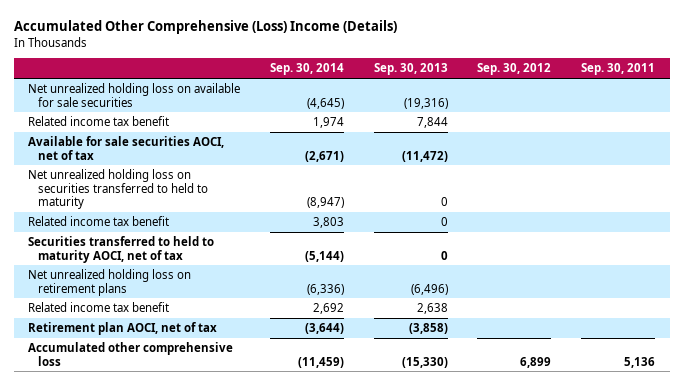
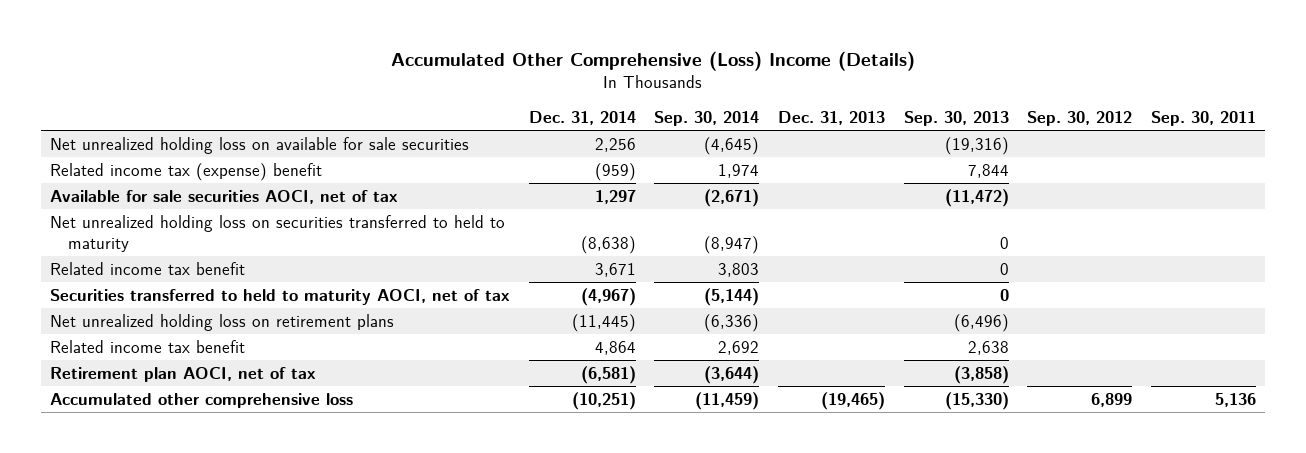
- | Sep. 30, 2014 | Sep. 30, 2013 | Sep. 30, 2012 | Sep. 30, 2011
+ | Dec. 31, 2014 | Sep. 30, 2014 | Dec. 31, 2013 | Sep. 30, 2013 | Sep. 30, 2012 | Sep. 30, 2011
- Related income tax benefit | 1,974 | 7,844 | |
+ Related income tax (expense) benefit | (959) | 1,974 | | 7,844 | |

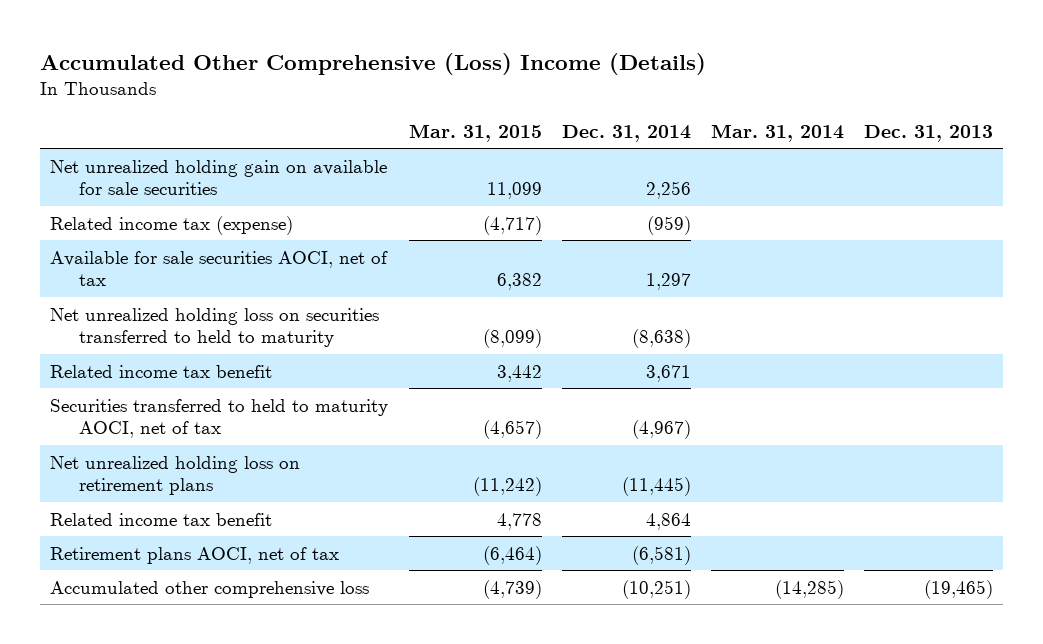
- | Dec. 31, 2014 | Sep. 30, 2014 | Dec. 31, 2013 | Sep. 30, 2013 | Sep. 30, 2012 | Sep. 30, 2011
+ | Mar. 31, 2015 | Dec. 31, 2014 | Mar. 31, 2014 | Dec. 31, 2013
- Net unrealized holding loss on available for sale securities | 2,256 | (4,645) | | (19,316) | |
- Related income tax (expense) benefit | (959) | 1,974 | | 7,844 | |
+ Net unrealized holding gain on available for sale securities | 11,099 | 2,256 | |
+ Related income tax (expense) | (4,717) | (959) | |
- Retirement plan AOCI, net of tax | (6,581) | (3,644) | | (3,858) | |
+ Retirement plans AOCI, net of tax | (6,464) | (6,581) | |

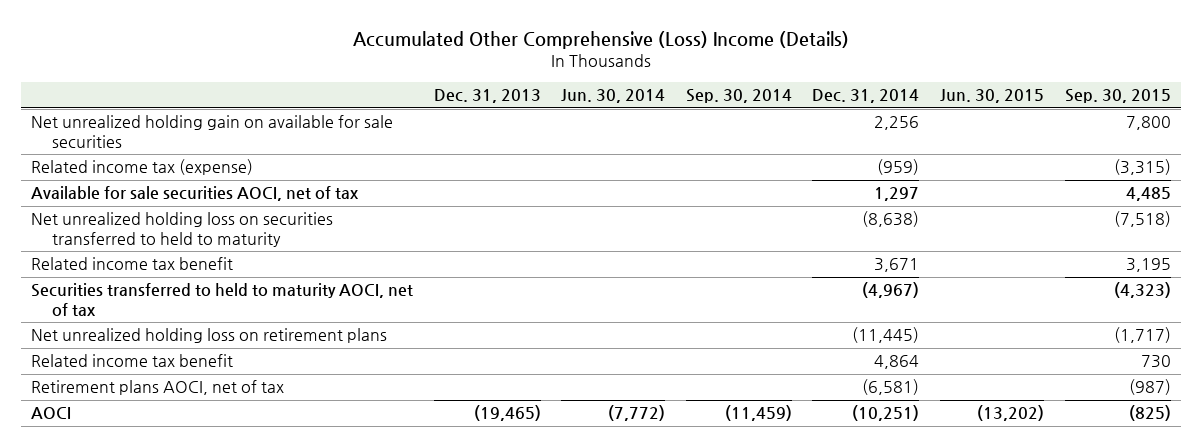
- | Mar. 31, 2015 | Dec. 31, 2014 | Mar. 31, 2014 | Dec. 31, 2013
+ | Dec. 31, 2013 | Jun. 30, 2014 | Sep. 30, 2014 | Dec. 31, 2014 | Jun. 30, 2015 | Sep. 30, 2015
- Accumulated other comprehensive loss | (4,739) | (10,251) | (14,285) | (19,465)
+ AOCI | (19,465) | (7,772) | (11,459) | (10,251) | (13,202) | (825)

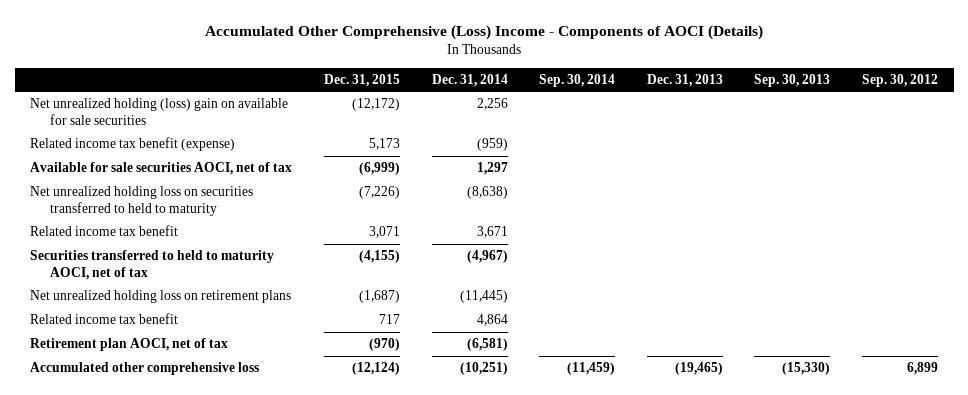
- Accumulated Other Comprehensive (Loss) Income (Details)
+ Accumulated Other Comprehensive (Loss) Income - Components of AOCI (Details)
- | Dec. 31, 2013 | Jun. 30, 2014 | Sep. 30, 2014 | Dec. 31, 2014 | Jun. 30, 2015 | Sep. 30, 2015
+ | Dec. 31, 2015 | Dec. 31, 2014 | Sep. 30, 2014 | Dec. 31, 2013 | Sep. 30, 2013 | Sep. 30, 2012
- Net unrealized holding gain on available for sale securities | | | | 2,256 | | 7,800
- Related income tax (expense) | | | | (959) | | (3,315)
+ Net unrealized holding (loss) gain on available for sale securities | (12,172) | 2,256 | | | |
+ Related income tax benefit (expense) | 5,173 | (959) | | | |
- Retirement plans AOCI, net of tax | | | | (6,581) | | (987)
- AOCI | (19,465) | (7,772) | (11,459) | (10,251) | (13,202) | (825)
+ Retirement plan AOCI, net of tax | (970) | (6,581) | | | |
+ Accumulated other comprehensive loss | (12,124) | (10,251) | (11,459) | (19,465) | (15,330) | 6,899

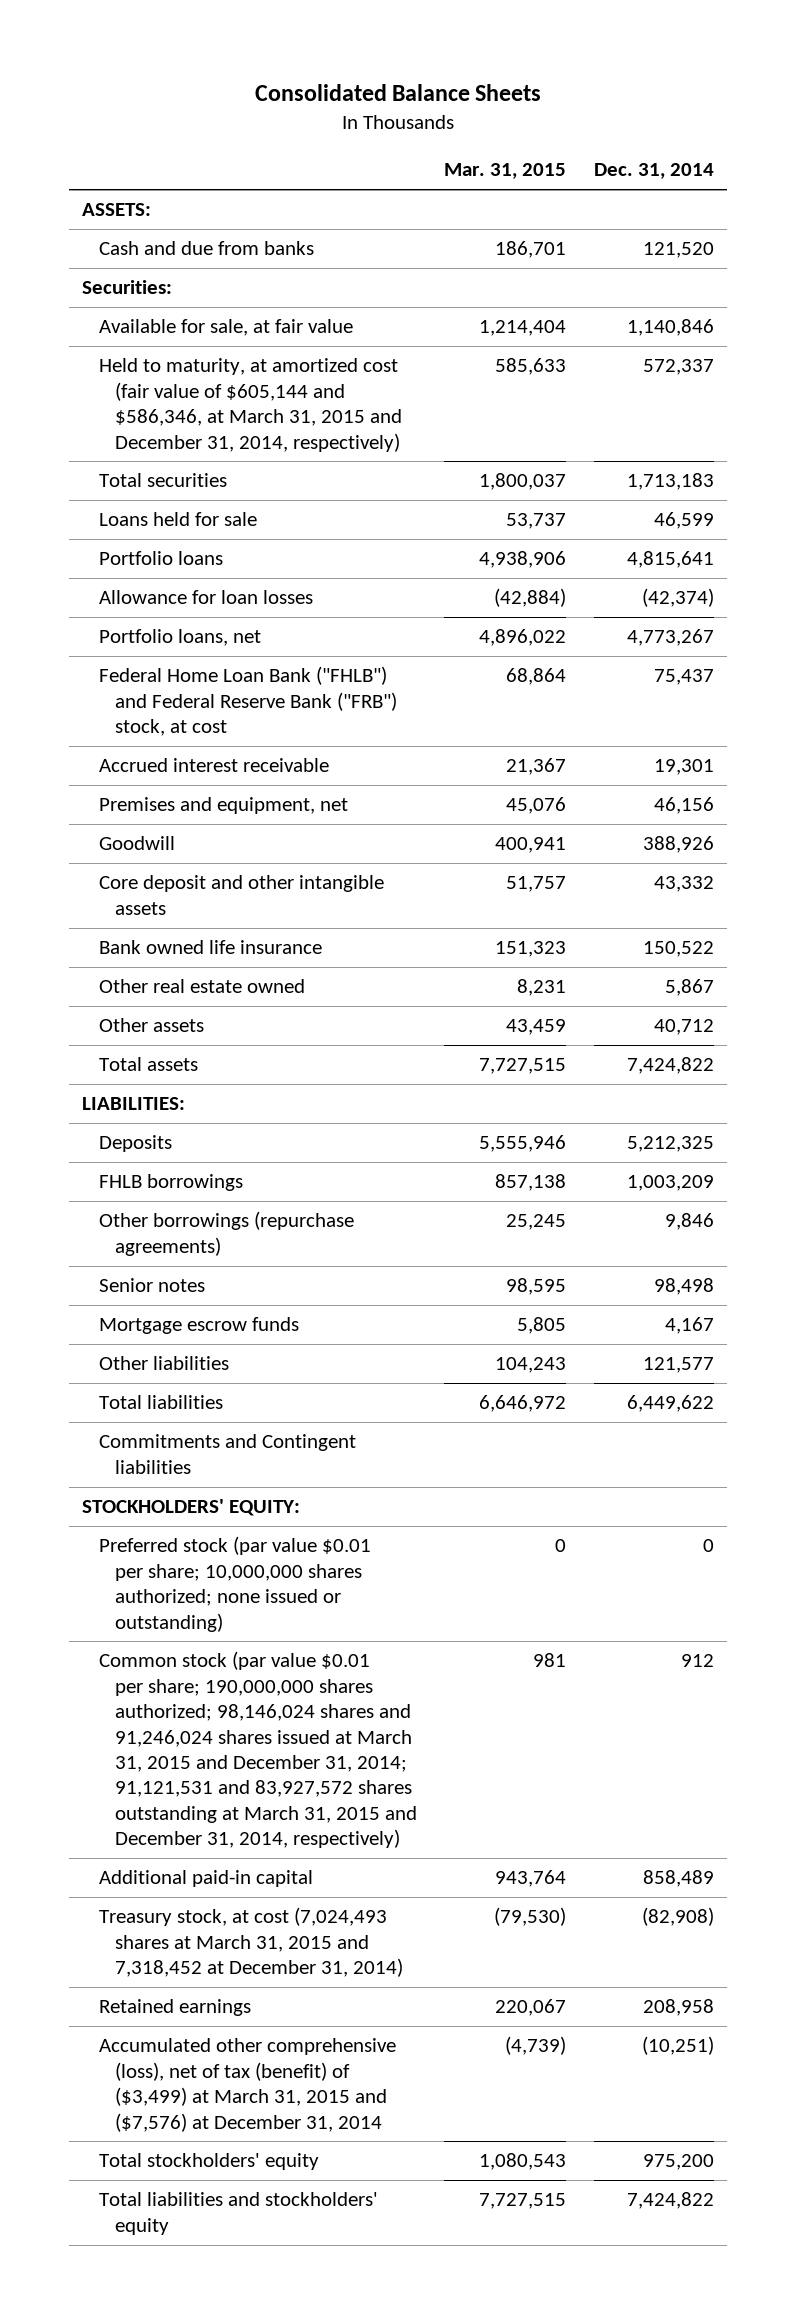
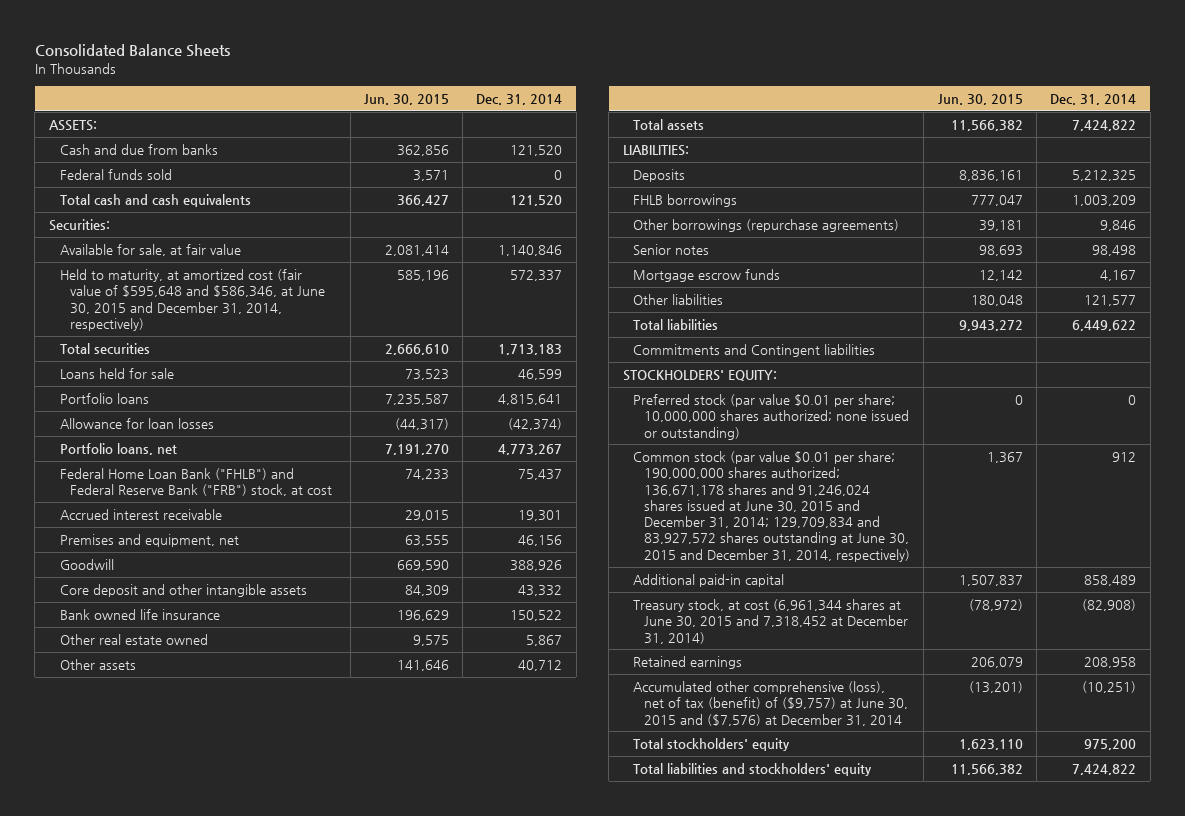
- | Mar. 31, 2015 | Dec. 31, 2014
+ | Jun. 30, 2015 | Dec. 31, 2014
+ Federal funds sold | 3,571 | 0
+ Total cash and cash equivalents | 366,427 | 121,520
- Held to maturity, at amortized cost (fair value of $605,144 and $586,346, at March 31, 2015 and December 31, 2014, respectively) | 585,633 | 572,337
+ Held to maturity, at amortized cost (fair value of $595,648 and $586,346, at June 30, 2015 and December 31, 2014, respectively) | 585,196 | 572,337
- Common stock (par value $0.01 per share; 190,000,000 shares authorized; 98,146,024 shares and 91,246,024 shares issued at March 31, 2015 and December 31, 2014; 91,121,531 and 83,927,572 shares outstanding at March 31, 2015 and December 31, 2014, respectively) | 981 | 912
+ Common stock (par value $0.01 per share; 190,000,000 shares authorized; 136,671,178 shares and 91,246,024 shares issued at June 30, 2015 and December 31, 2014; 129,709,834 and 83,927,572 shares outstanding at June 30, 2015 and December 31, 2014, respectively) | 1,367 | 912
- Treasury stock, at cost (7,024,493 shares at March 31, 2015 and 7,318,452 at December 31, 2014) | (79,530) | (82,908)
+ Treasury stock, at cost (6,961,344 shares at June 30, 2015 and 7,318,452 at December 31, 2014) | (78,972) | (82,908)
- Accumulated other comprehensive (loss), net of tax (benefit) of ($3,499) at March 31, 2015 and ($7,576) at December 31, 2014 | (4,739) | (10,251)
+ Accumulated other comprehensive (loss), net of tax (benefit) of ($9,757) at June 30, 2015 and ($7,576) at December 31, 2014 | (13,201) | (10,251)

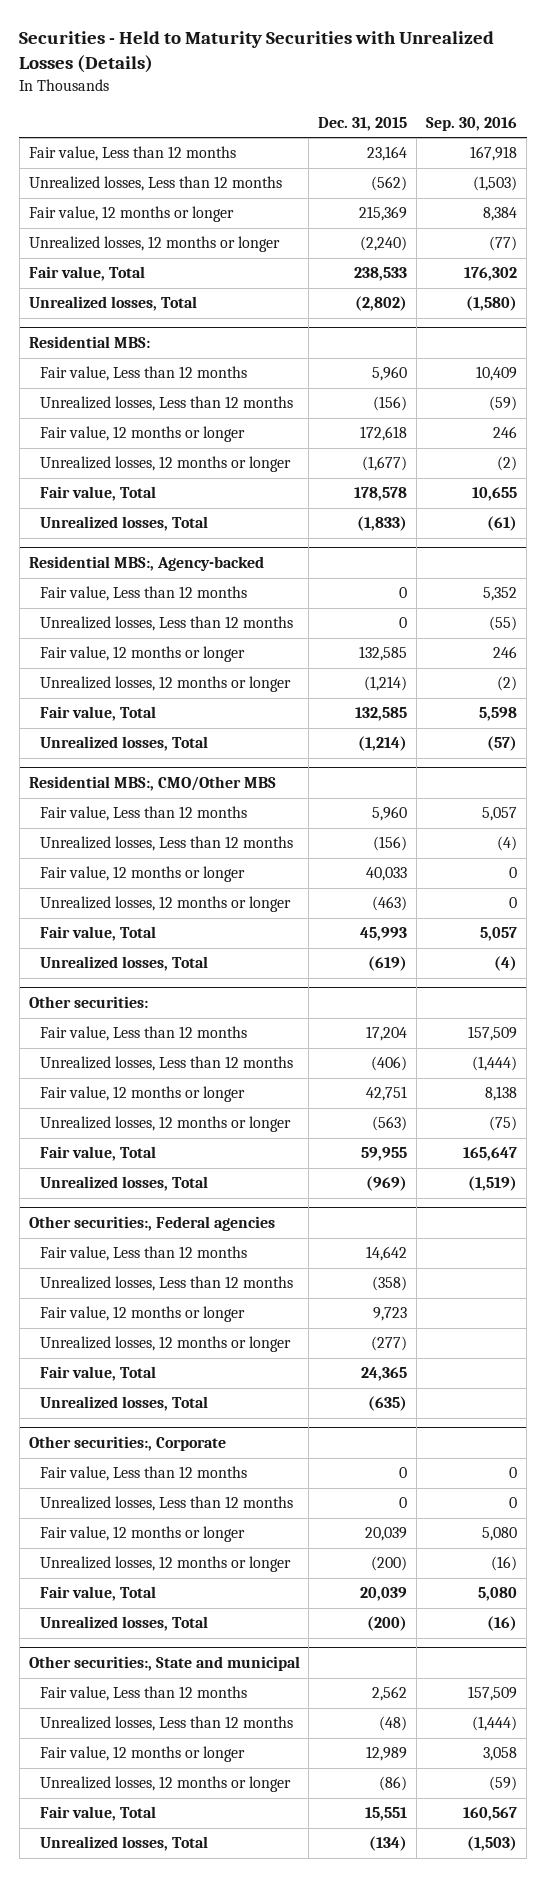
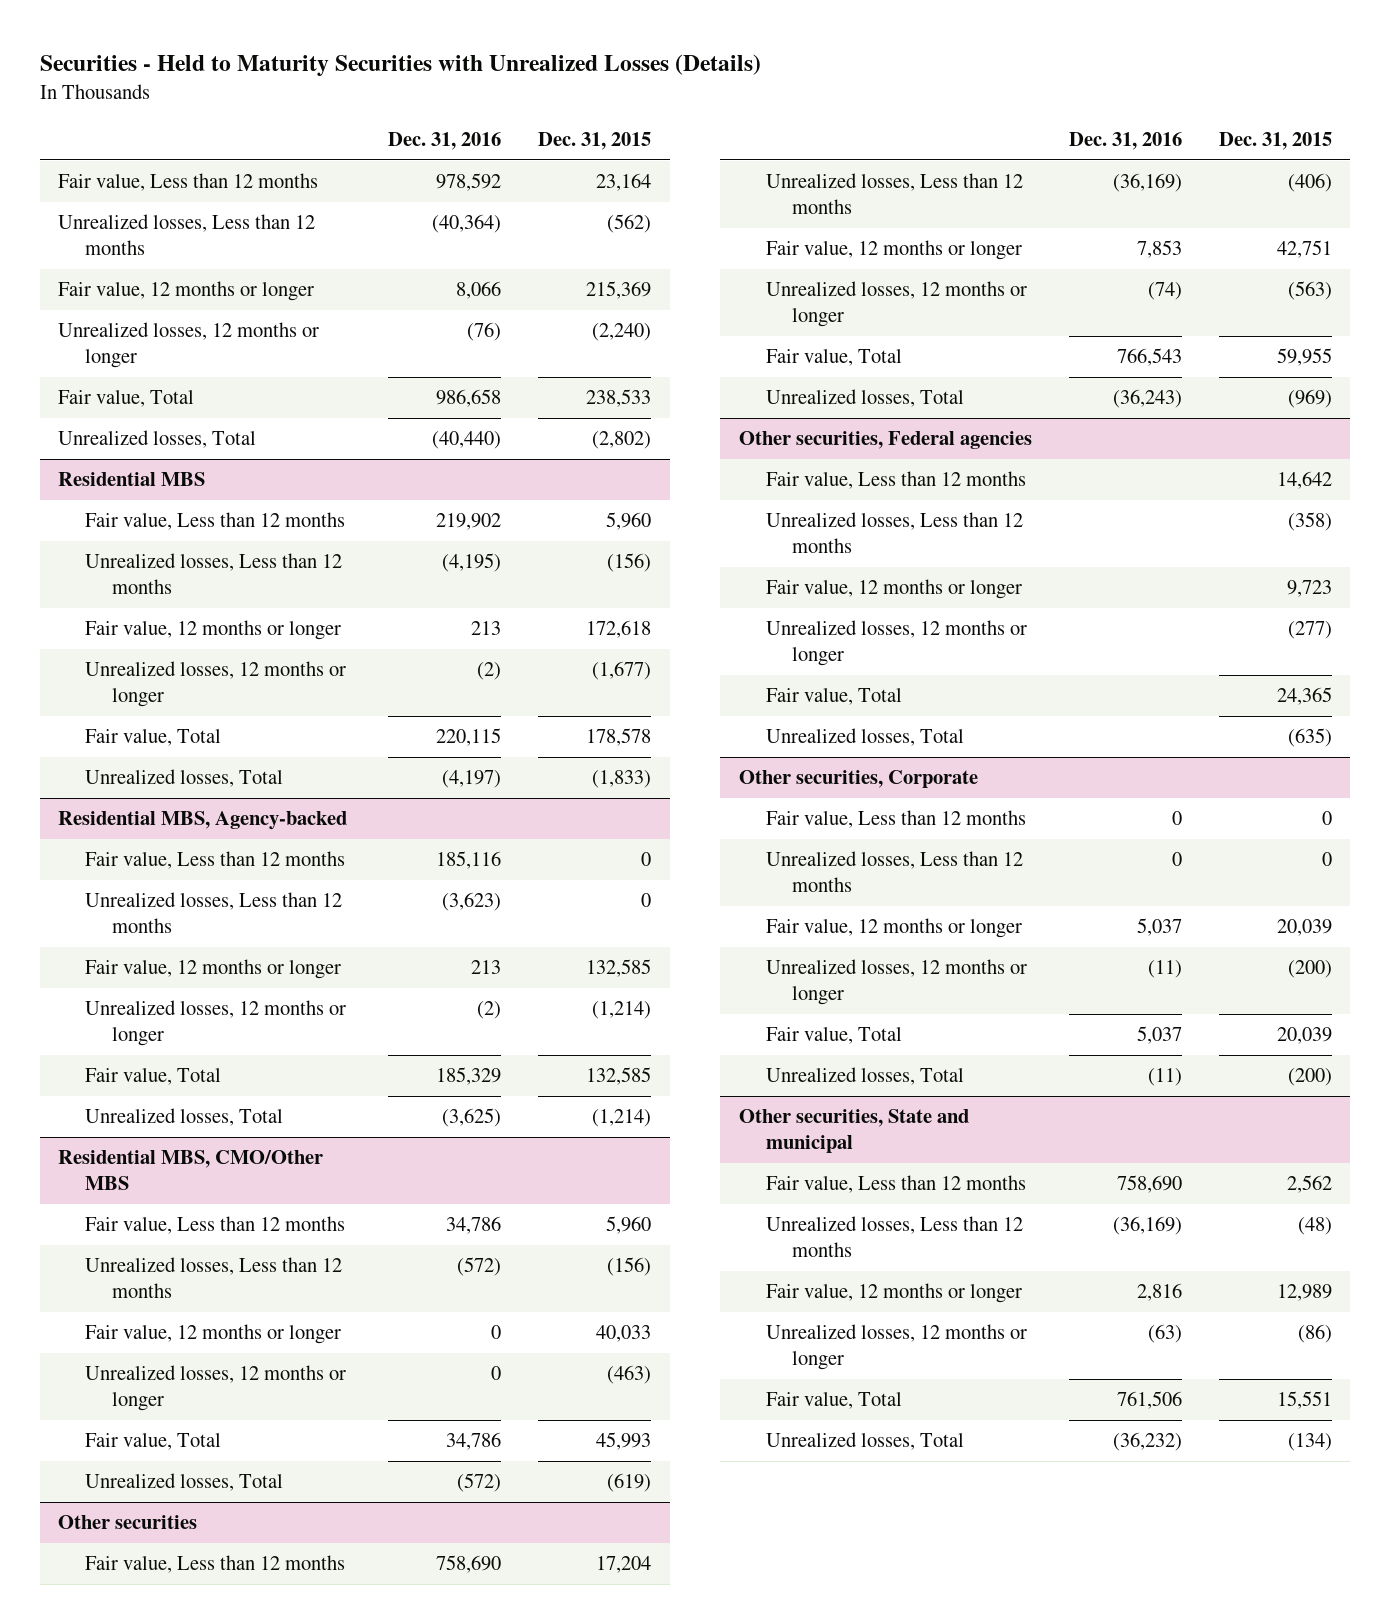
- | Dec. 31, 2015 | Sep. 30, 2016
+ | Dec. 31, 2016 | Dec. 31, 2015
- Residential MBS:
+ Residential MBS
- Residential MBS:, Agency-backed
+ Residential MBS, Agency-backed
- Residential MBS:, CMO/Other MBS
+ Residential MBS, CMO/Other MBS
- Other securities:
+ Other securities
- Other securities:, Federal agencies
+ Other securities, Federal agencies
- Other securities:, Corporate
+ Other securities, Corporate
- Other securities:, State and municipal
+ Other securities, State and municipal

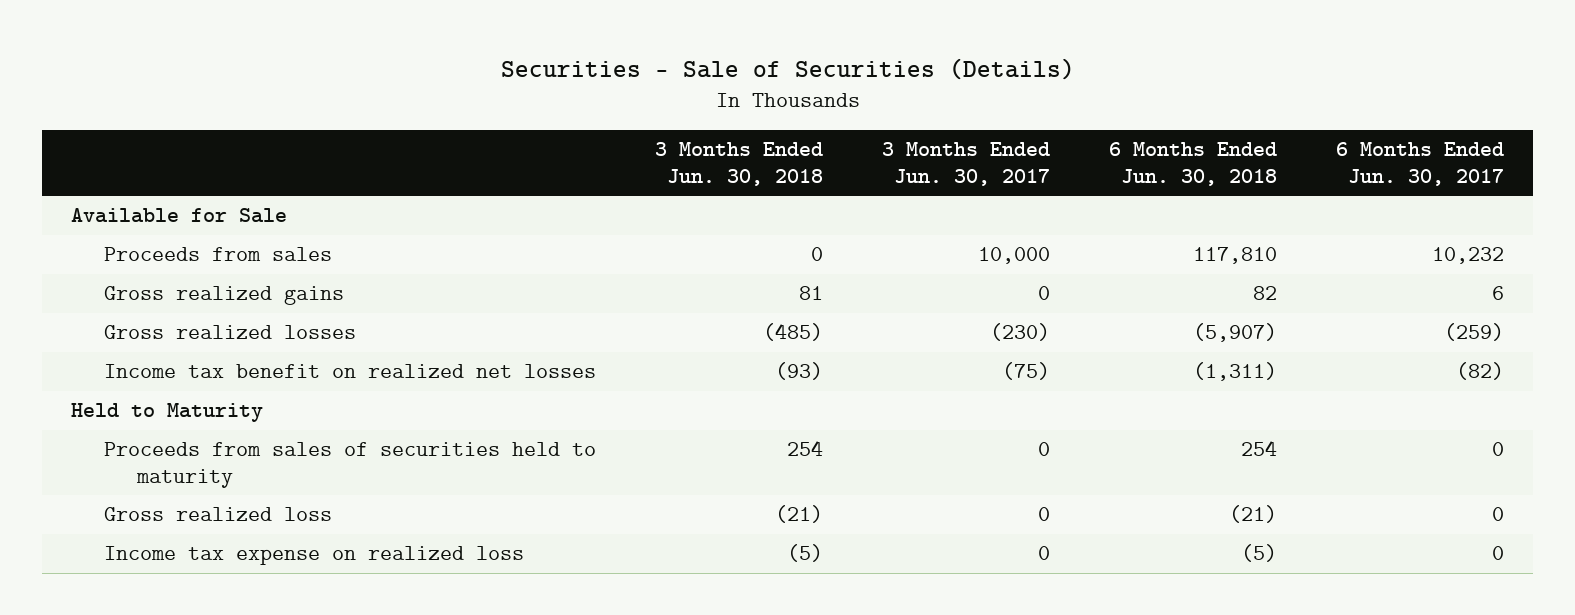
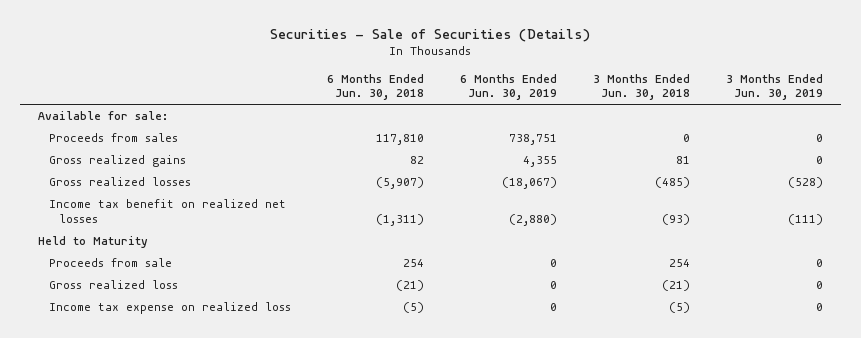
- | 3 Months Ended Jun. 30, 2018 | 3 Months Ended Jun. 30, 2017 | 6 Months Ended Jun. 30, 2018 | 6 Months Ended Jun. 30, 2017
+ | 6 Months Ended Jun. 30, 2018 | 6 Months Ended Jun. 30, 2019 | 3 Months Ended Jun. 30, 2018 | 3 Months Ended Jun. 30, 2019
- Available for Sale
+ Available for sale:
- Proceeds from sales of securities held to maturity | 254 | 0 | 254 | 0
+ Proceeds from sale | 254 | 0 | 254 | 0

